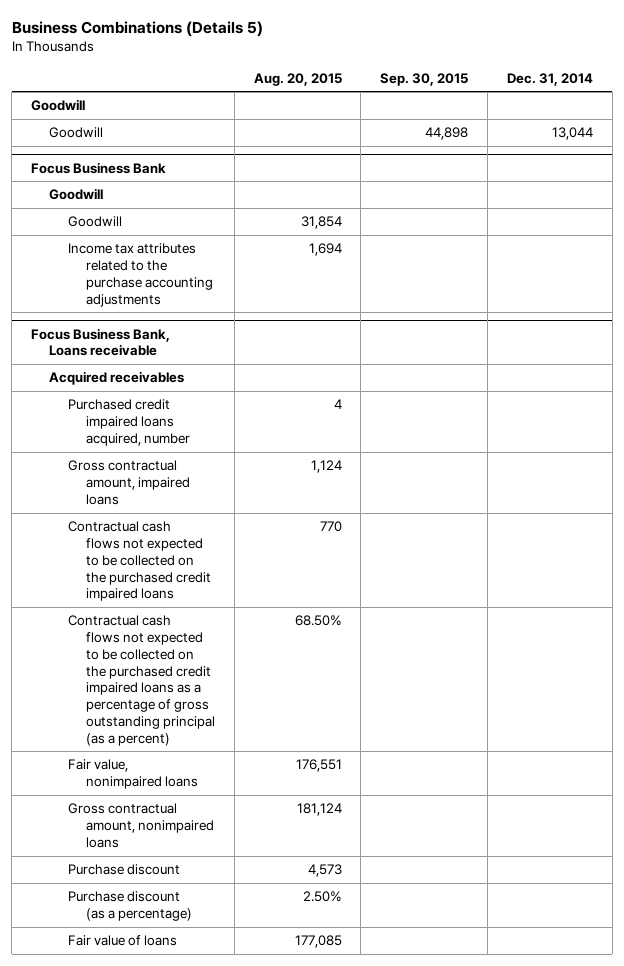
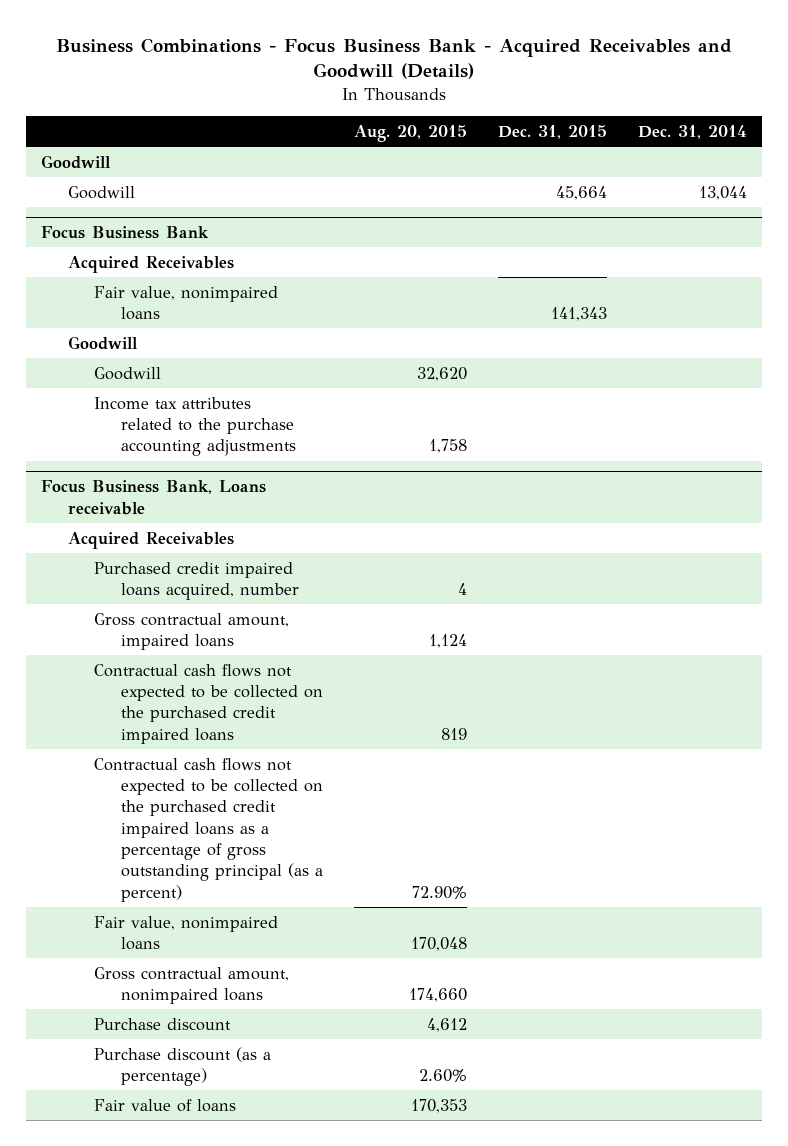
- Business Combinations (Details 5)
+ Business Combinations - Focus Business Bank - Acquired Receivables and Goodwill (Details)
- | Aug. 20, 2015 | Sep. 30, 2015 | Dec. 31, 2014
+ | Aug. 20, 2015 | Dec. 31, 2015 | Dec. 31, 2014
@ Focus Business Bank
+ Acquired Receivables
+ Fair value, nonimpaired loans | | 141,343 |
- Goodwill | 31,854 | |
- Income tax attributes related to the purchase accounting adjustments | 1,694 | |
+ Goodwill | 32,620 | |
+ Income tax attributes related to the purchase accounting adjustments | 1,758 | |
@ Focus Business Bank, Loans receivable
- Acquired receivables
+ Acquired Receivables
- Contractual cash flows not expected to be collected on the purchased credit impaired loans | 770 | |
- Contractual cash flows not expected to be collected on the purchased credit impaired loans as a percentage of gross outstanding principal (as a percent) | 68.50% | |
- Fair value, nonimpaired loans | 176,551 | |
- Gross contractual amount, nonimpaired loans | 181,124 | |
- Purchase discount | 4,573 | |
- Purchase discount (as a percentage) | 2.50% | |
- Fair value of loans | 177,085 | |
+ Contractual cash flows not expected to be collected on the purchased credit impaired loans | 819 | |
+ Contractual cash flows not expected to be collected on the purchased credit impaired loans as a percentage of gross outstanding principal (as a percent) | 72.90% | |
+ Fair value, nonimpaired loans | 170,048 | |
+ Gross contractual amount, nonimpaired loans | 174,660 | |
+ Purchase discount | 4,612 | |
+ Purchase discount (as a percentage) | 2.60% | |
+ Fair value of loans | 170,353 | |

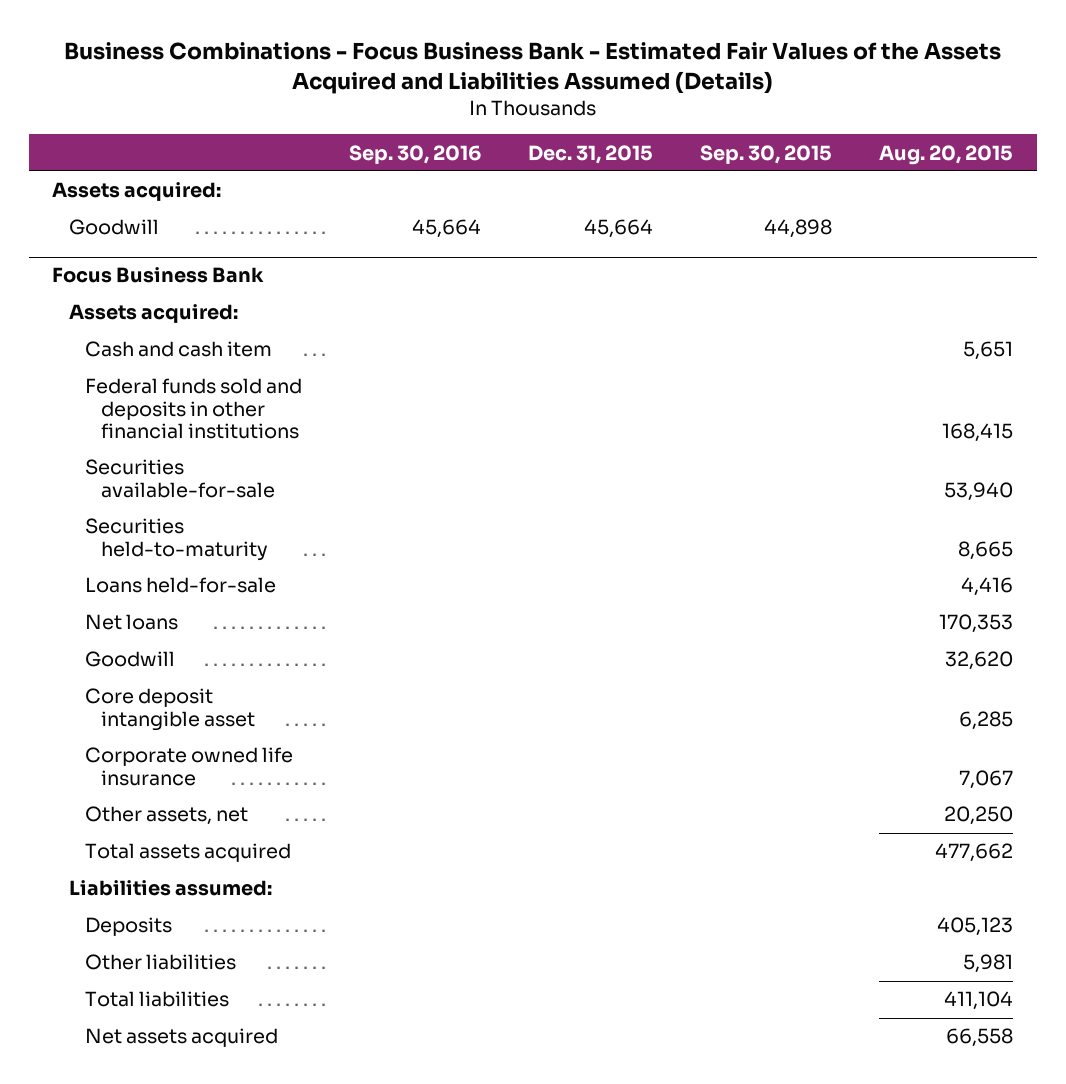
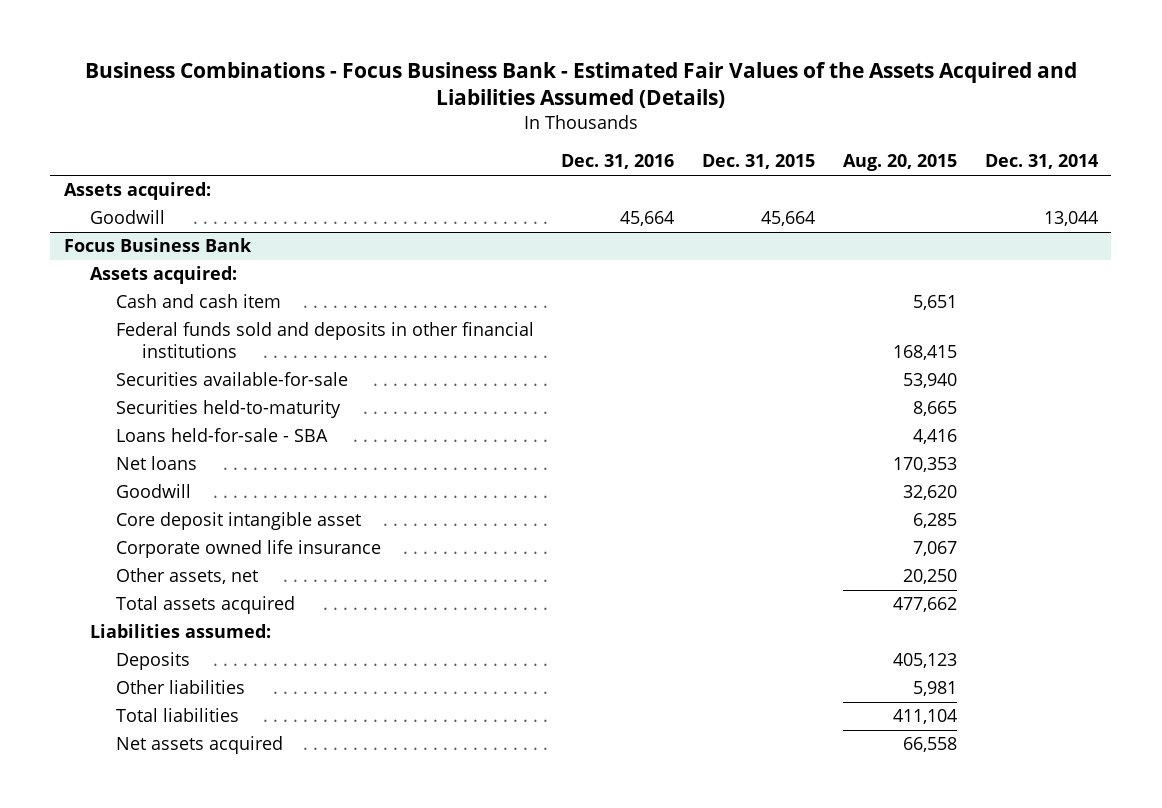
- | Sep. 30, 2016 | Dec. 31, 2015 | Sep. 30, 2015 | Aug. 20, 2015
+ | Dec. 31, 2016 | Dec. 31, 2015 | Aug. 20, 2015 | Dec. 31, 2014
@ Focus Business Bank
- Loans held-for-sale | | | | 4,416
+ Loans held-for-sale - SBA | | | 4,416 |

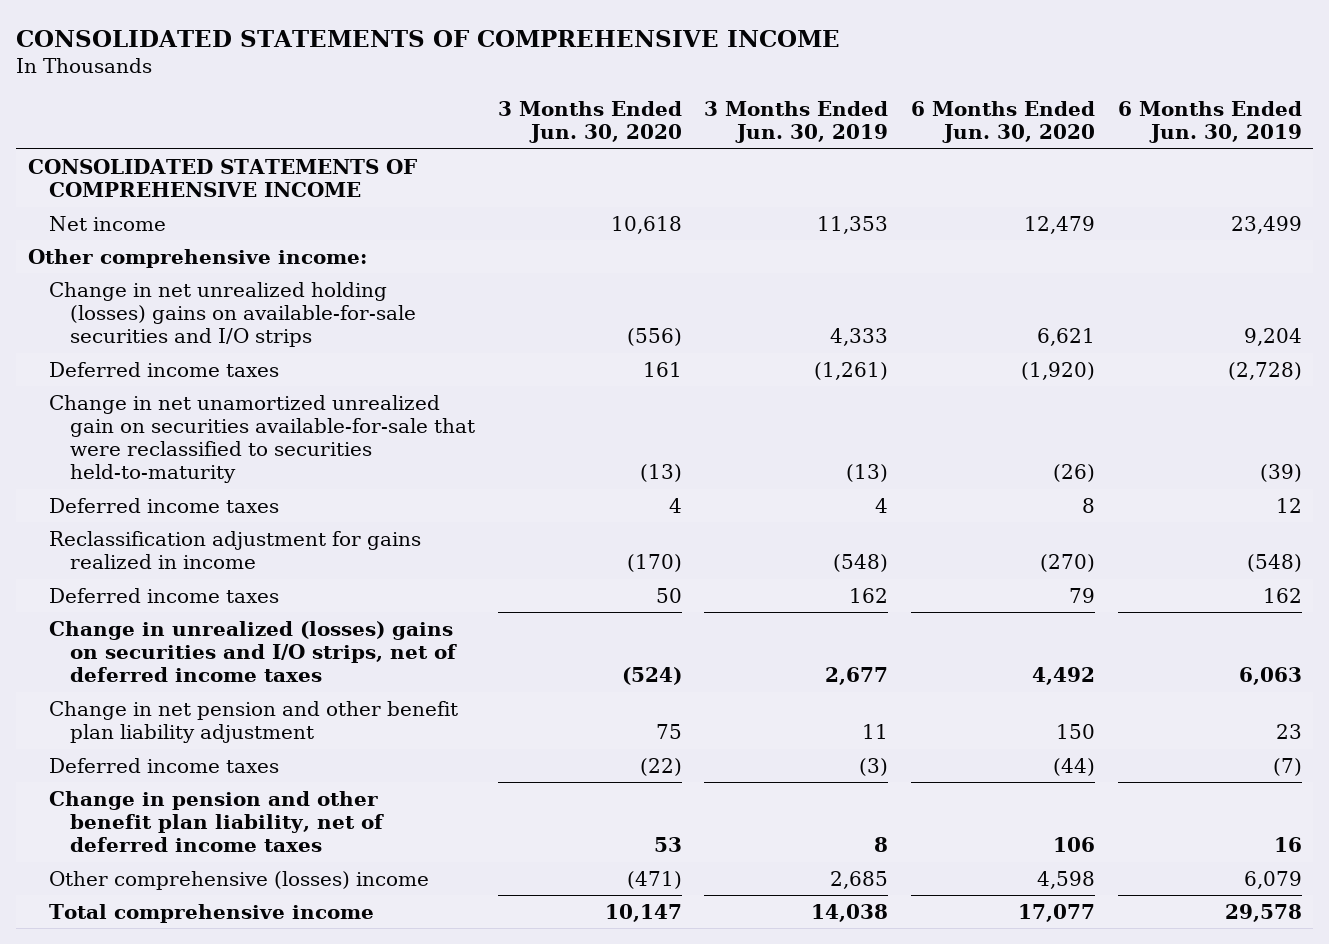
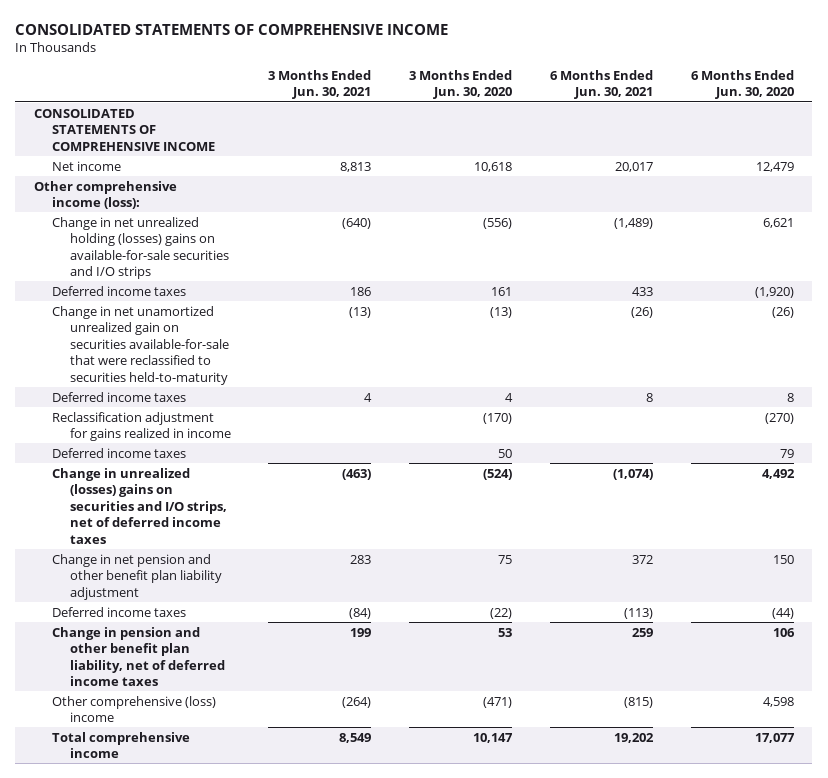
- | 3 Months Ended Jun. 30, 2020 | 3 Months Ended Jun. 30, 2019 | 6 Months Ended Jun. 30, 2020 | 6 Months Ended Jun. 30, 2019
+ | 3 Months Ended Jun. 30, 2021 | 3 Months Ended Jun. 30, 2020 | 6 Months Ended Jun. 30, 2021 | 6 Months Ended Jun. 30, 2020
- Other comprehensive income:
+ Other comprehensive income (loss):
- Other comprehensive (losses) income | (471) | 2,685 | 4,598 | 6,079
+ Other comprehensive (loss) income | (264) | (471) | (815) | 4,598

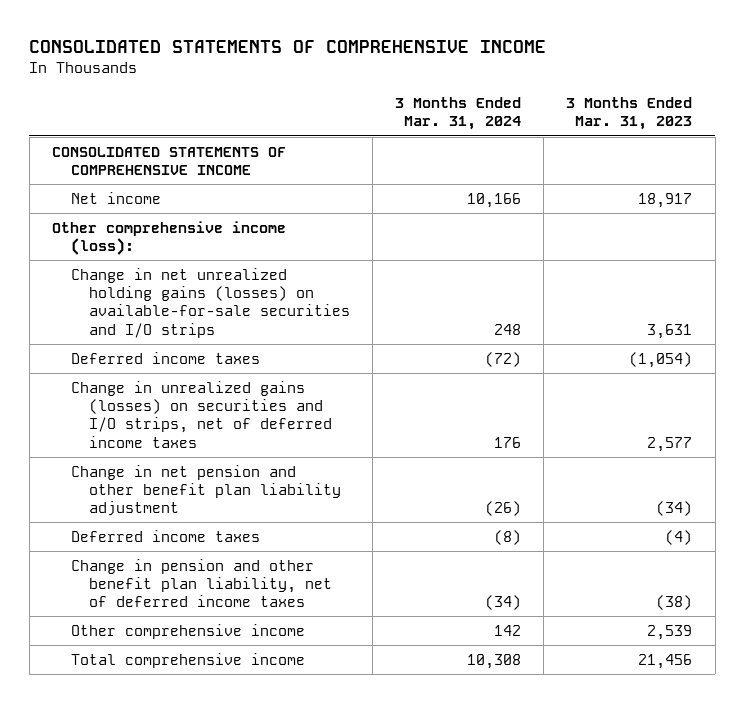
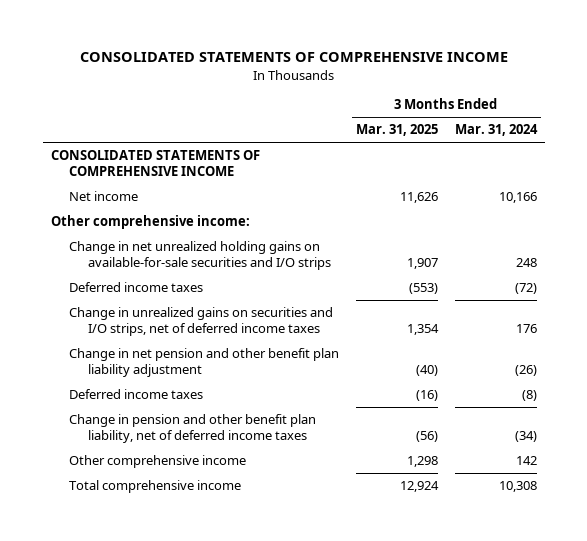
- | 3 Months Ended Mar. 31, 2024 | 3 Months Ended Mar. 31, 2023
+ | 3 Months Ended Mar. 31, 2025 | 3 Months Ended Mar. 31, 2024
- Other comprehensive income (loss):
- Change in net unrealized holding gains (losses) on available-for-sale securities and I/O strips | 248 | 3,631
+ Other comprehensive income:
+ Change in net unrealized holding gains on available-for-sale securities and I/O strips | 1,907 | 248
- Change in unrealized gains (losses) on securities and I/O strips, net of deferred income taxes | 176 | 2,577
+ Change in unrealized gains on securities and I/O strips, net of deferred income taxes | 1,354 | 176

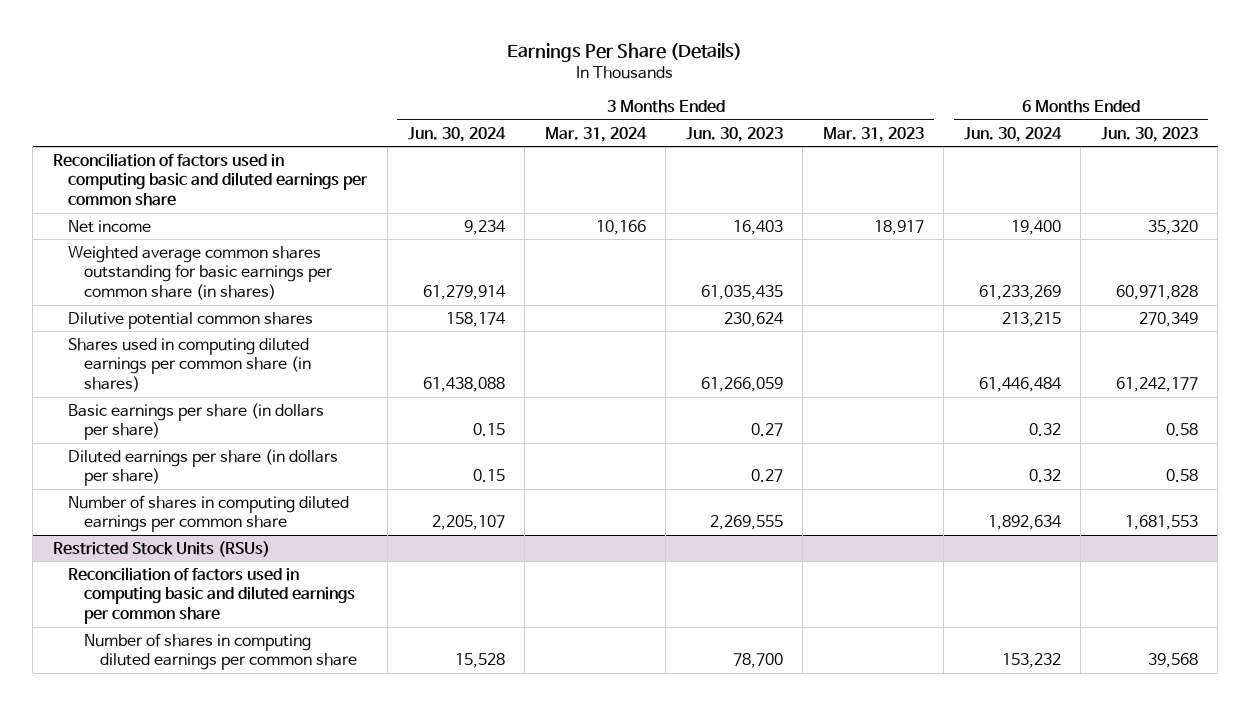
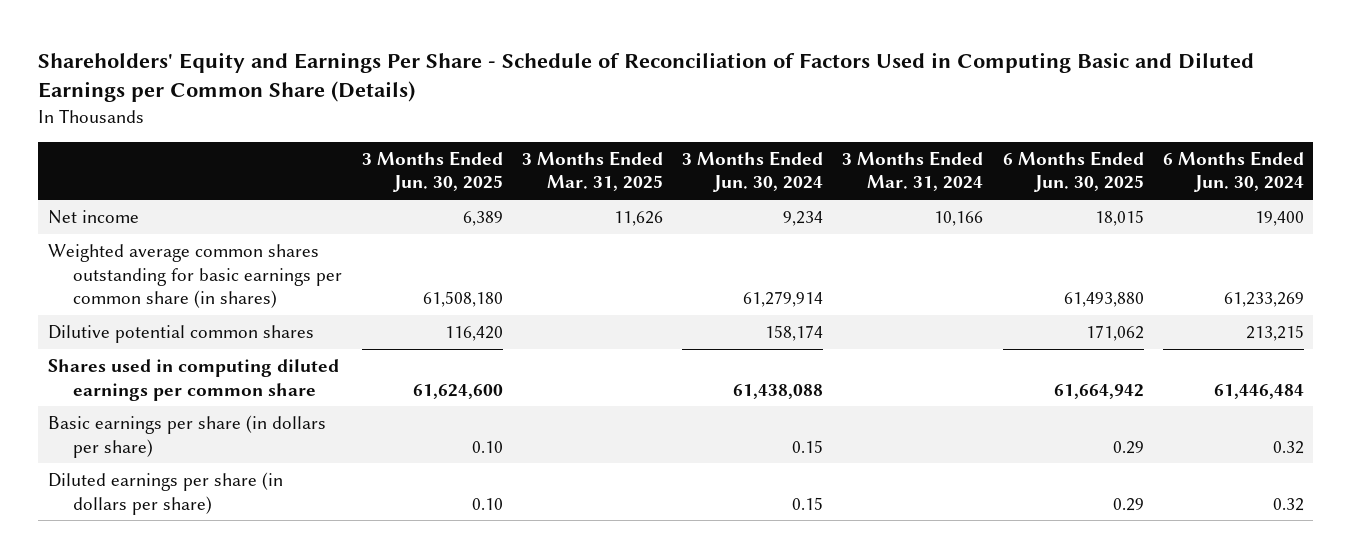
- Earnings Per Share (Details)
+ Shareholders' Equity and Earnings Per Share - Schedule of Reconciliation of Factors Used in Computing Basic and Diluted Earnings per Common Share (Details)
- | 3 Months Ended Jun. 30, 2024 | 3 Months Ended Mar. 31, 2024 | 3 Months Ended Jun. 30, 2023 | 3 Months Ended Mar. 31, 2023 | 6 Months Ended Jun. 30, 2024 | 6 Months Ended Jun. 30, 2023
+ | 3 Months Ended Jun. 30, 2025 | 3 Months Ended Mar. 31, 2025 | 3 Months Ended Jun. 30, 2024 | 3 Months Ended Mar. 31, 2024 | 6 Months Ended Jun. 30, 2025 | 6 Months Ended Jun. 30, 2024
- Reconciliation of factors used in computing basic and diluted earnings per common share
- Shares used in computing diluted earnings per common share (in shares) | 61,438,088 | | 61,266,059 | | 61,446,484 | 61,242,177
+ Shares used in computing diluted earnings per common share | 61,624,600 | | 61,438,088 | | 61,664,942 | 61,446,484
- Number of shares in computing diluted earnings per common share | 2,205,107 | | 2,269,555 | | 1,892,634 | 1,681,553
- Restricted Stock Units (RSUs)
- Reconciliation of factors used in computing basic and diluted earnings per common share
- Number of shares in computing diluted earnings per common share | 15,528 | | 78,700 | | 153,232 | 39,568

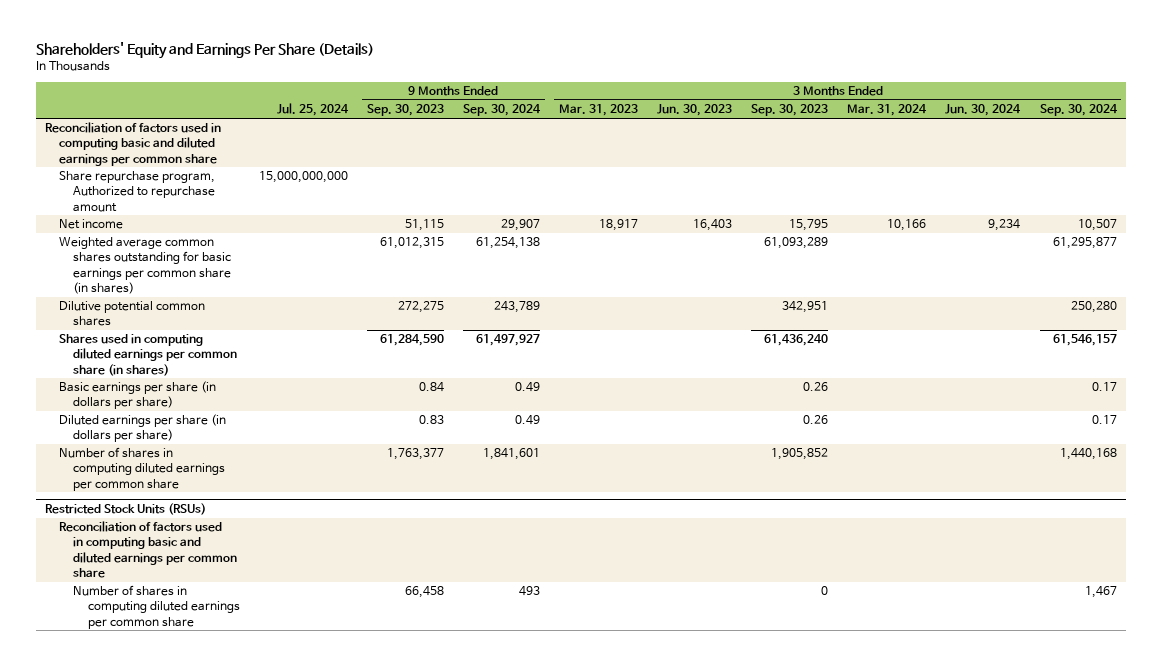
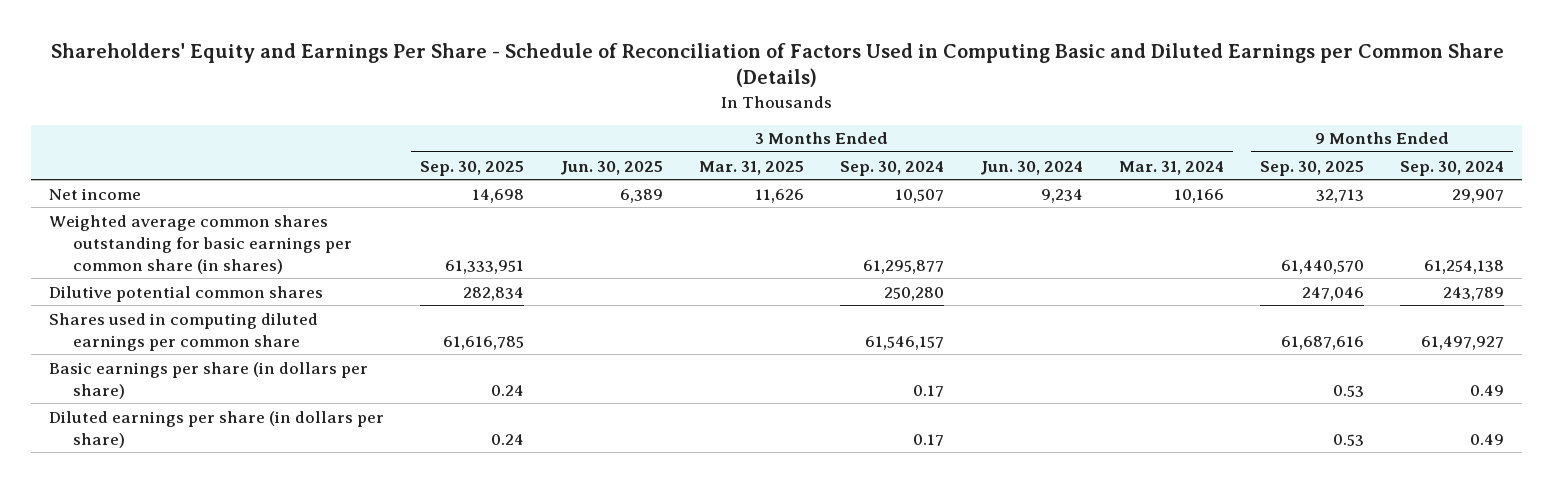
- Shareholders' Equity and Earnings Per Share (Details)
+ Shareholders' Equity and Earnings Per Share - Schedule of Reconciliation of Factors Used in Computing Basic and Diluted Earnings per Common Share (Details)
- | Jul. 25, 2024 | 9 Months Ended Sep. 30, 2023 | 9 Months Ended Sep. 30, 2024 | 3 Months Ended Mar. 31, 2023 | 3 Months Ended Jun. 30, 2023 | 3 Months Ended Sep. 30, 2023 | 3 Months Ended Mar. 31, 2024 | 3 Months Ended Jun. 30, 2024 | 3 Months Ended Sep. 30, 2024
+ | 3 Months Ended Sep. 30, 2025 | 3 Months Ended Jun. 30, 2025 | 3 Months Ended Mar. 31, 2025 | 3 Months Ended Sep. 30, 2024 | 3 Months Ended Jun. 30, 2024 | 3 Months Ended Mar. 31, 2024 | 9 Months Ended Sep. 30, 2025 | 9 Months Ended Sep. 30, 2024
- Reconciliation of factors used in computing basic and diluted earnings per common share
- Share repurchase program, Authorized to repurchase amount | 15,000,000,000 | | | | | | | |
- Shares used in computing diluted earnings per common share (in shares) | | 61,284,590 | 61,497,927 | | | 61,436,240 | | | 61,546,157
+ Shares used in computing diluted earnings per common share | 61,616,785 | | | 61,546,157 | | | 61,687,616 | 61,497,927
- Number of shares in computing diluted earnings per common share | | 1,763,377 | 1,841,601 | | | 1,905,852 | | | 1,440,168
- Restricted Stock Units (RSUs)
- Reconciliation of factors used in computing basic and diluted earnings per common share
- Number of shares in computing diluted earnings per common share | | 66,458 | 493 | | | 0 | | | 1,467

